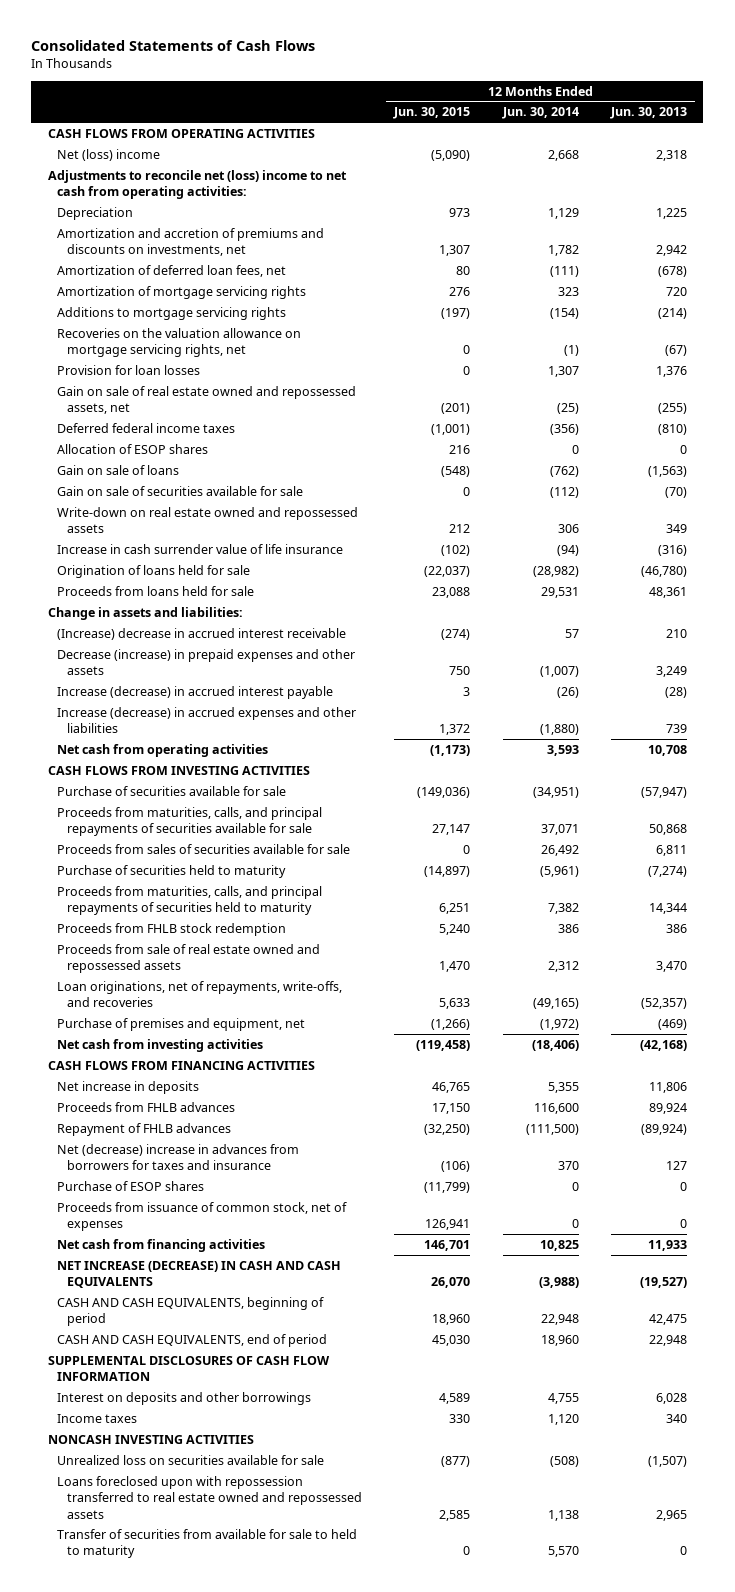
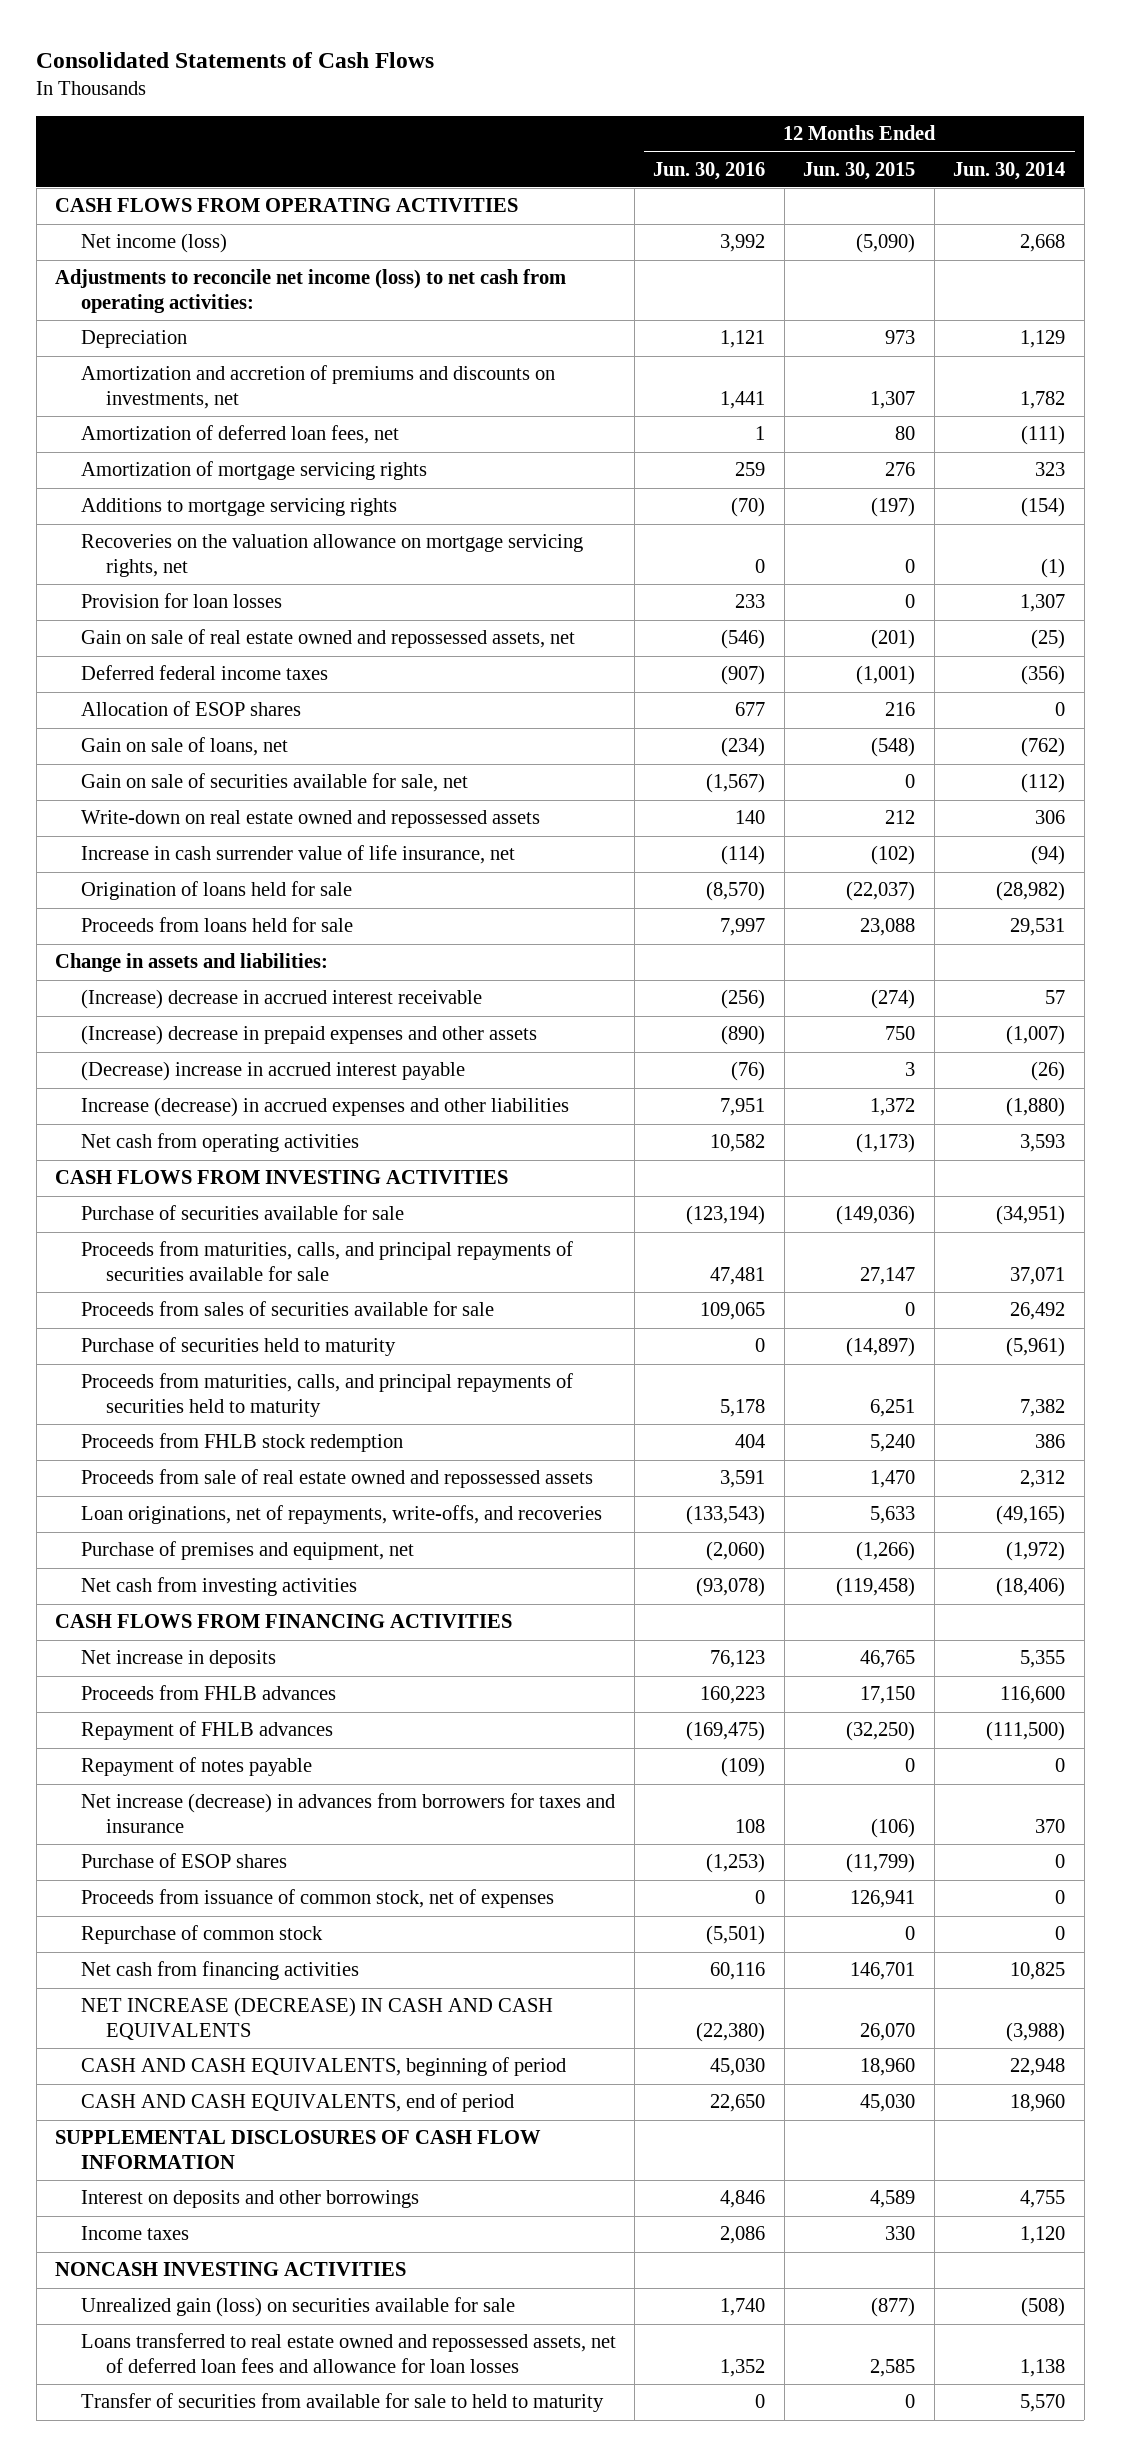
- | 12 Months Ended Jun. 30, 2015 | 12 Months Ended Jun. 30, 2014 | 12 Months Ended Jun. 30, 2013
+ | 12 Months Ended Jun. 30, 2016 | 12 Months Ended Jun. 30, 2015 | 12 Months Ended Jun. 30, 2014
- Net (loss) income | (5,090) | 2,668 | 2,318
- Adjustments to reconcile net (loss) income to net cash from operating activities:
+ Net income (loss) | 3,992 | (5,090) | 2,668
+ Adjustments to reconcile net income (loss) to net cash from operating activities:
- Gain on sale of loans | (548) | (762) | (1,563)
- Gain on sale of securities available for sale | 0 | (112) | (70)
+ Gain on sale of loans, net | (234) | (548) | (762)
+ Gain on sale of securities available for sale, net | (1,567) | 0 | (112)
- Increase in cash surrender value of life insurance | (102) | (94) | (316)
+ Increase in cash surrender value of life insurance, net | (114) | (102) | (94)
- Decrease (increase) in prepaid expenses and other assets | 750 | (1,007) | 3,249
- Increase (decrease) in accrued interest payable | 3 | (26) | (28)
+ (Increase) decrease in prepaid expenses and other assets | (890) | 750 | (1,007)
+ (Decrease) increase in accrued interest payable | (76) | 3 | (26)
- Net (decrease) increase in advances from borrowers for taxes and insurance | (106) | 370 | 127
+ Repayment of notes payable | (109) | 0 | 0
+ Net increase (decrease) in advances from borrowers for taxes and insurance | 108 | (106) | 370
+ Repurchase of common stock | (5,501) | 0 | 0
- Unrealized loss on securities available for sale | (877) | (508) | (1,507)
- Loans foreclosed upon with repossession transferred to real estate owned and repossessed assets | 2,585 | 1,138 | 2,965
+ Unrealized gain (loss) on securities available for sale | 1,740 | (877) | (508)
+ Loans transferred to real estate owned and repossessed assets, net of deferred loan fees and allowance for loan losses | 1,352 | 2,585 | 1,138

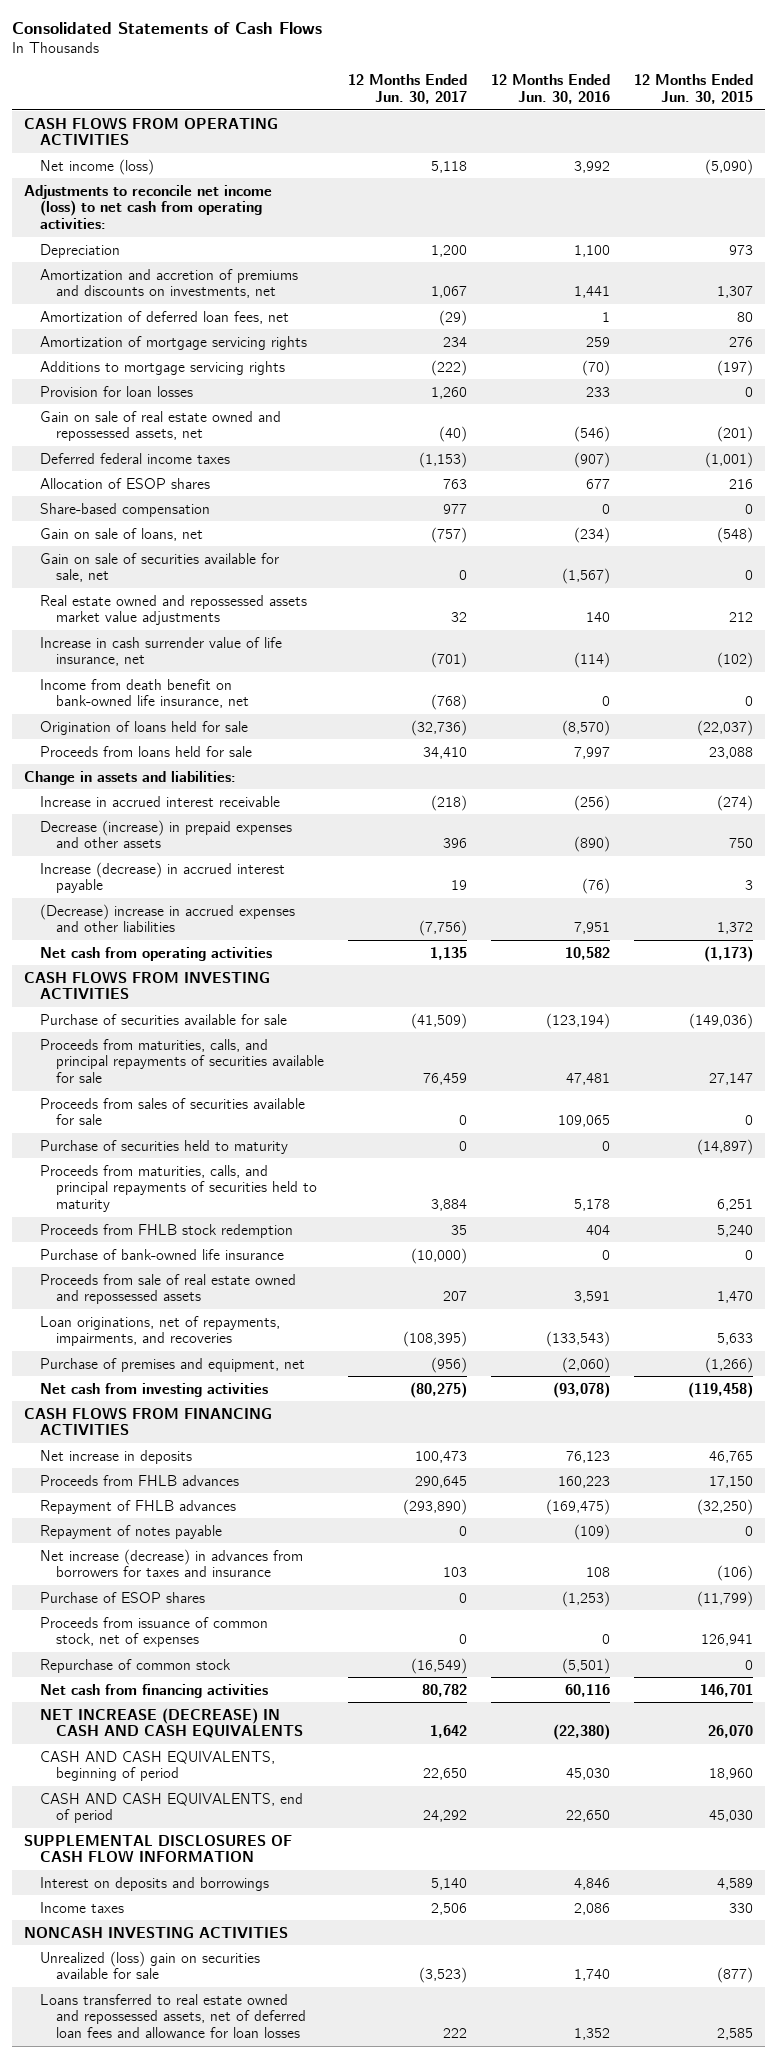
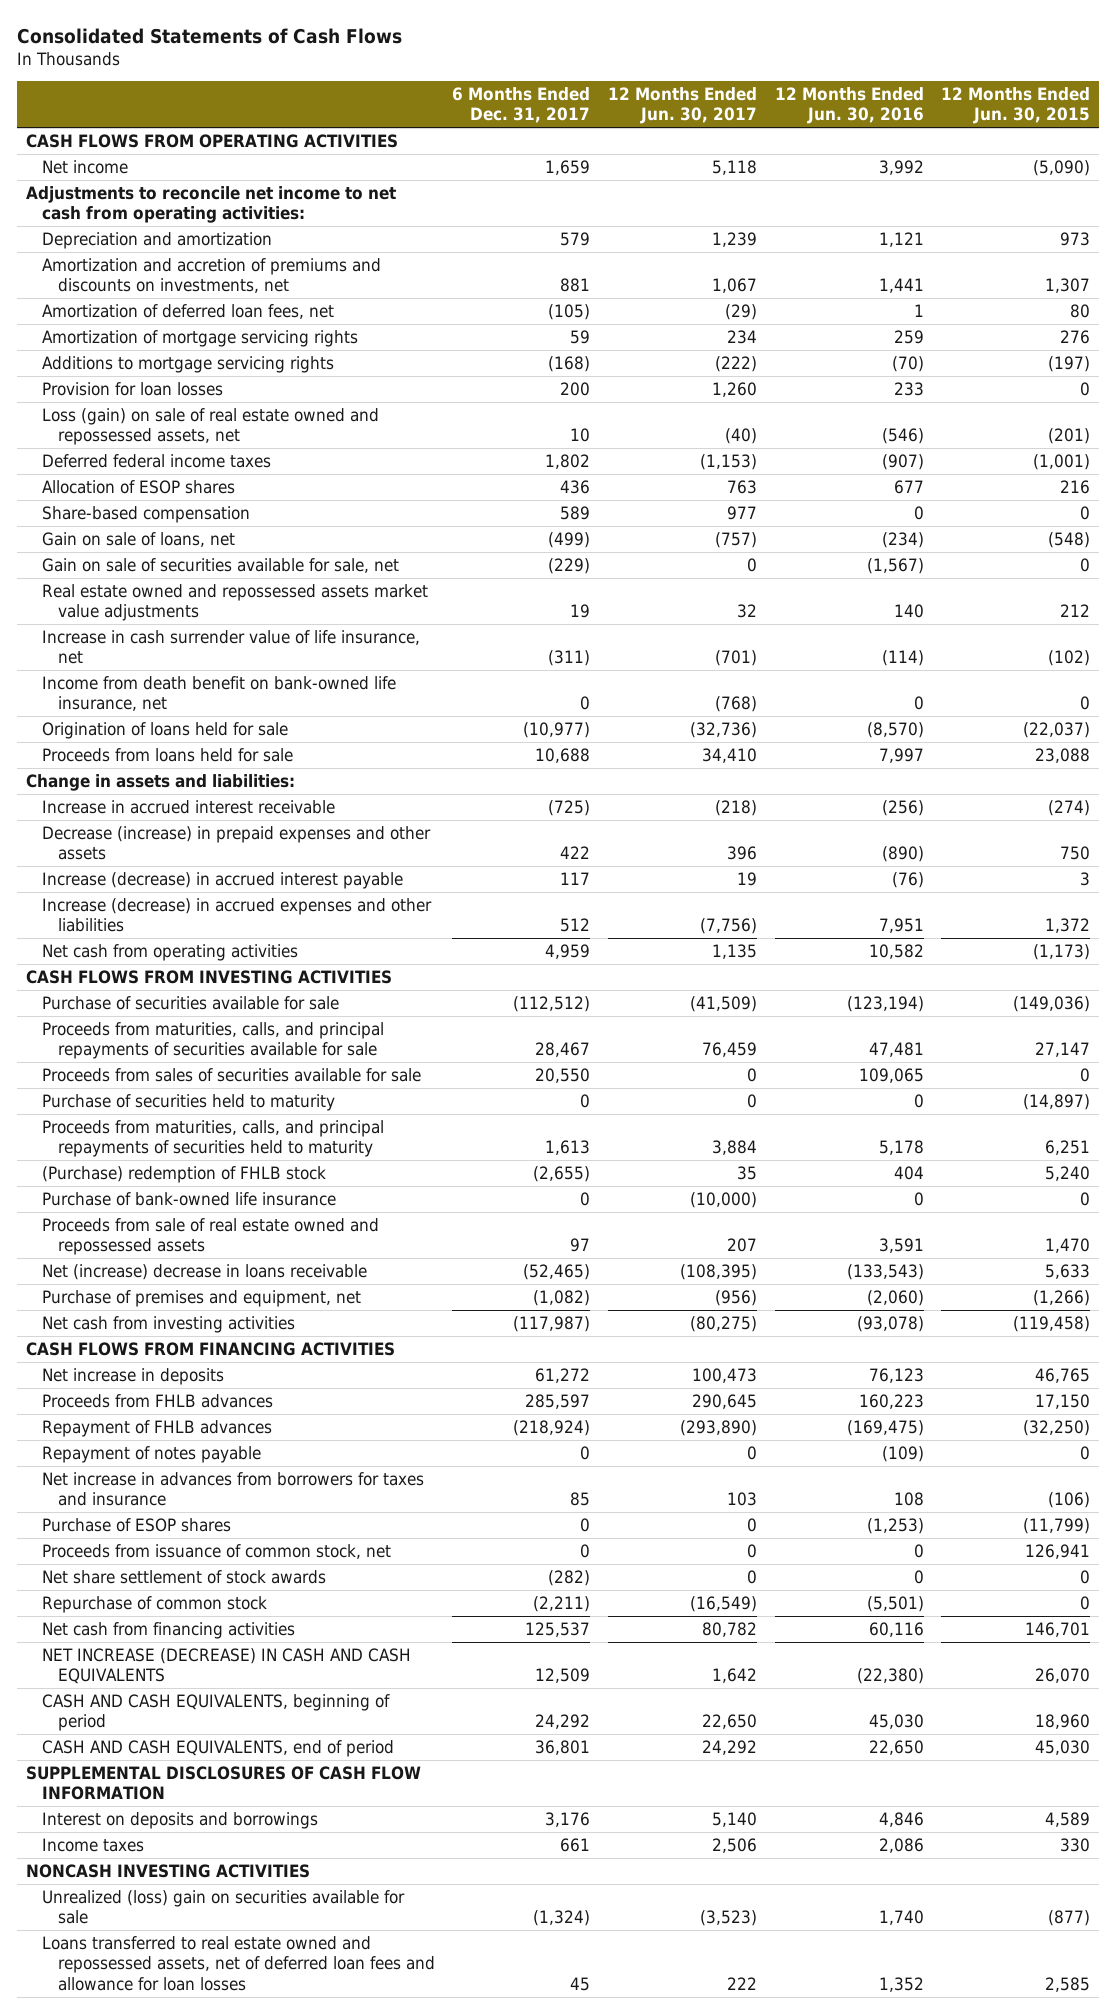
- | 12 Months Ended Jun. 30, 2017 | 12 Months Ended Jun. 30, 2016 | 12 Months Ended Jun. 30, 2015
+ | 6 Months Ended Dec. 31, 2017 | 12 Months Ended Jun. 30, 2017 | 12 Months Ended Jun. 30, 2016 | 12 Months Ended Jun. 30, 2015
- Net income (loss) | 5,118 | 3,992 | (5,090)
- Adjustments to reconcile net income (loss) to net cash from operating activities:
- Depreciation | 1,200 | 1,100 | 973
+ Net income | 1,659 | 5,118 | 3,992 | (5,090)
+ Adjustments to reconcile net income to net cash from operating activities:
+ Depreciation and amortization | 579 | 1,239 | 1,121 | 973
- Gain on sale of real estate owned and repossessed assets, net | (40) | (546) | (201)
+ Loss (gain) on sale of real estate owned and repossessed assets, net | 10 | (40) | (546) | (201)
- (Decrease) increase in accrued expenses and other liabilities | (7,756) | 7,951 | 1,372
+ Increase (decrease) in accrued expenses and other liabilities | 512 | (7,756) | 7,951 | 1,372
- Proceeds from FHLB stock redemption | 35 | 404 | 5,240
+ (Purchase) redemption of FHLB stock | (2,655) | 35 | 404 | 5,240
- Loan originations, net of repayments, impairments, and recoveries | (108,395) | (133,543) | 5,633
+ Net (increase) decrease in loans receivable | (52,465) | (108,395) | (133,543) | 5,633
- Net increase (decrease) in advances from borrowers for taxes and insurance | 103 | 108 | (106)
+ Net increase in advances from borrowers for taxes and insurance | 85 | 103 | 108 | (106)
- Proceeds from issuance of common stock, net of expenses | 0 | 0 | 126,941
+ Proceeds from issuance of common stock, net | 0 | 0 | 0 | 126,941
+ Net share settlement of stock awards | (282) | 0 | 0 | 0

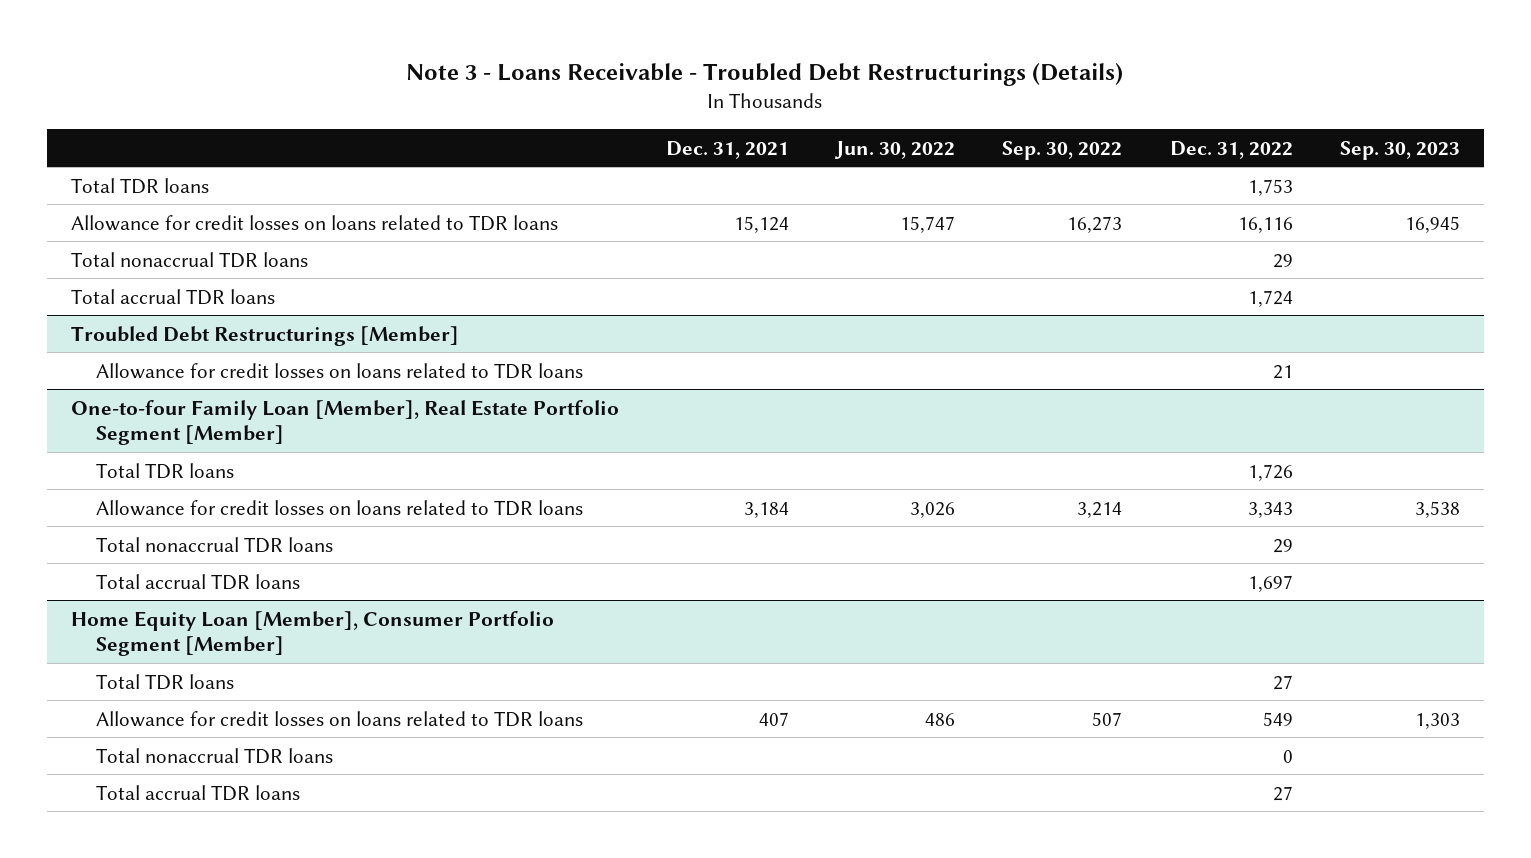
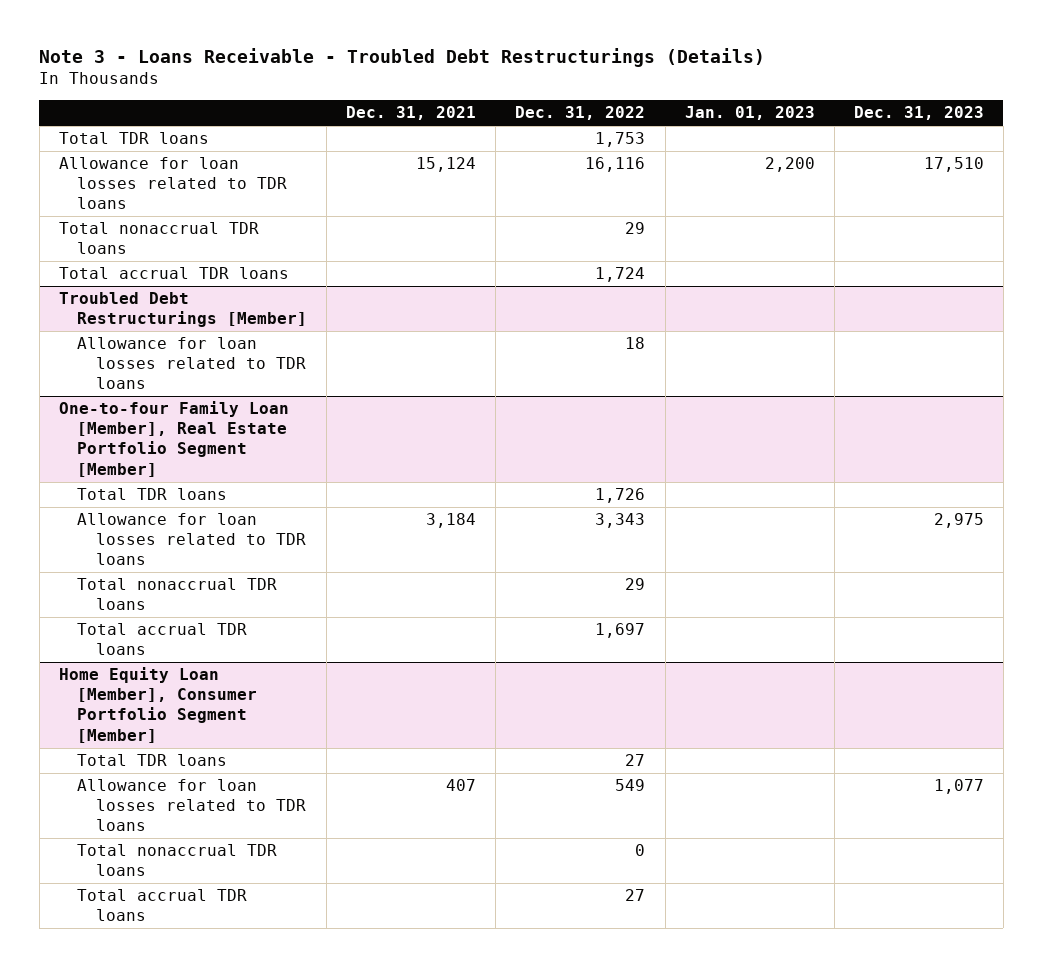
- | Dec. 31, 2021 | Jun. 30, 2022 | Sep. 30, 2022 | Dec. 31, 2022 | Sep. 30, 2023
+ | Dec. 31, 2021 | Dec. 31, 2022 | Jan. 01, 2023 | Dec. 31, 2023
- Allowance for credit losses on loans related to TDR loans | 15,124 | 15,747 | 16,273 | 16,116 | 16,945
+ Allowance for loan losses related to TDR loans | 15,124 | 16,116 | 2,200 | 17,510
@ Troubled Debt Restructurings [Member]
- Allowance for credit losses on loans related to TDR loans | | | | 21 |
+ Allowance for loan losses related to TDR loans | | 18 | |
@ One-to-four Family Loan [Member], Real Estate Portfolio Segment [Member]
- Allowance for credit losses on loans related to TDR loans | 3,184 | 3,026 | 3,214 | 3,343 | 3,538
+ Allowance for loan losses related to TDR loans | 3,184 | 3,343 | | 2,975
@ Home Equity Loan [Member], Consumer Portfolio Segment [Member]
- Allowance for credit losses on loans related to TDR loans | 407 | 486 | 507 | 549 | 1,303
+ Allowance for loan losses related to TDR loans | 407 | 549 | | 1,077

